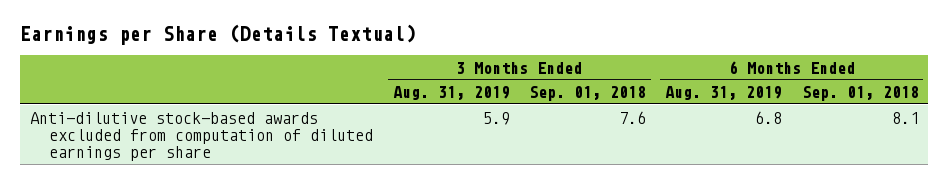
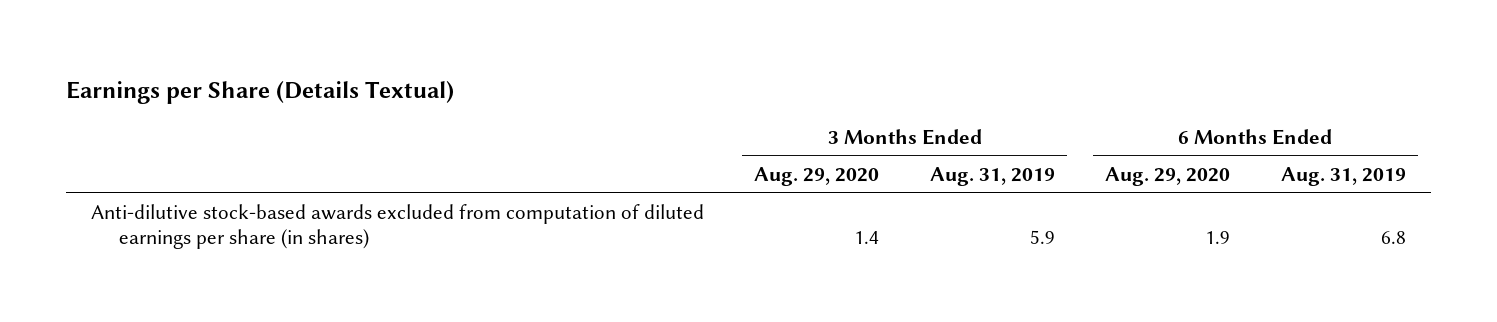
- | 3 Months Ended Aug. 31, 2019 | 3 Months Ended Sep. 01, 2018 | 6 Months Ended Aug. 31, 2019 | 6 Months Ended Sep. 01, 2018
+ | 3 Months Ended Aug. 29, 2020 | 3 Months Ended Aug. 31, 2019 | 6 Months Ended Aug. 29, 2020 | 6 Months Ended Aug. 31, 2019
- Anti-dilutive stock-based awards excluded from computation of diluted earnings per share | 5.9 | 7.6 | 6.8 | 8.1
+ Anti-dilutive stock-based awards excluded from computation of diluted earnings per share (in shares) | 1.4 | 5.9 | 1.9 | 6.8

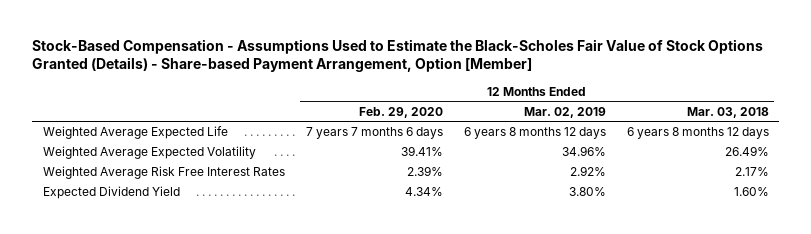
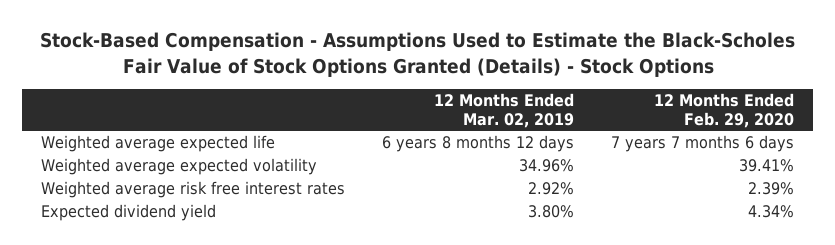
- Stock-Based Compensation - Assumptions Used to Estimate the Black-Scholes Fair Value of Stock Options Granted (Details) - Share-based Payment Arrangement, Option [Member]
+ Stock-Based Compensation - Assumptions Used to Estimate the Black-Scholes Fair Value of Stock Options Granted (Details) - Stock Options
- | 12 Months Ended Feb. 29, 2020 | 12 Months Ended Mar. 02, 2019 | 12 Months Ended Mar. 03, 2018
+ | 12 Months Ended Mar. 02, 2019 | 12 Months Ended Feb. 29, 2020
- Weighted Average Expected Life | 7 years 7 months 6 days | 6 years 8 months 12 days | 6 years 8 months 12 days
- Weighted Average Expected Volatility | 39.41% | 34.96% | 26.49%
- Weighted Average Risk Free Interest Rates | 2.39% | 2.92% | 2.17%
- Expected Dividend Yield | 4.34% | 3.80% | 1.60%
+ Weighted average expected life | 6 years 8 months 12 days | 7 years 7 months 6 days
+ Weighted average expected volatility | 34.96% | 39.41%
+ Weighted average risk free interest rates | 2.92% | 2.39%
+ Expected dividend yield | 3.80% | 4.34%

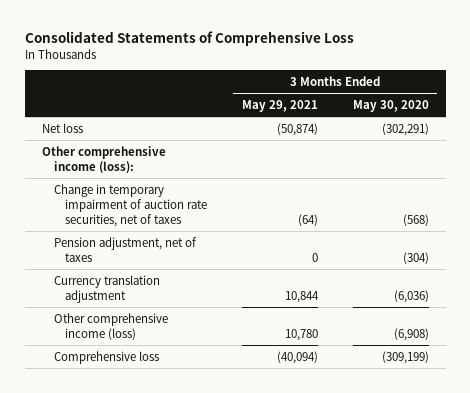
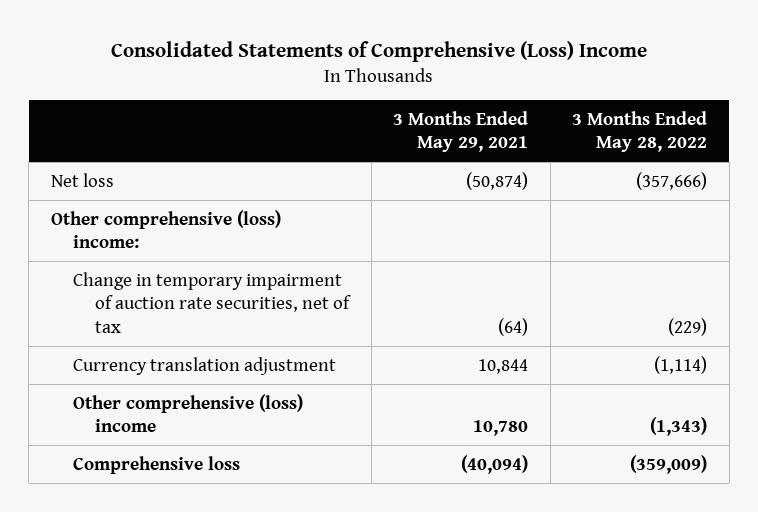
- Consolidated Statements of Comprehensive Loss
+ Consolidated Statements of Comprehensive (Loss) Income
- | 3 Months Ended May 29, 2021 | 3 Months Ended May 30, 2020
+ | 3 Months Ended May 29, 2021 | 3 Months Ended May 28, 2022
- Other comprehensive income (loss):
- Change in temporary impairment of auction rate securities, net of taxes | (64) | (568)
- Pension adjustment, net of taxes | 0 | (304)
+ Other comprehensive (loss) income:
+ Change in temporary impairment of auction rate securities, net of tax | (64) | (229)
- Other comprehensive income (loss) | 10,780 | (6,908)
+ Other comprehensive (loss) income | 10,780 | (1,343)

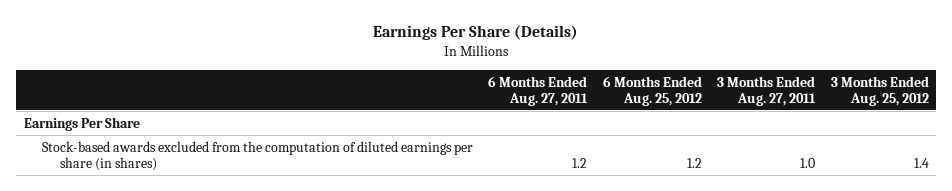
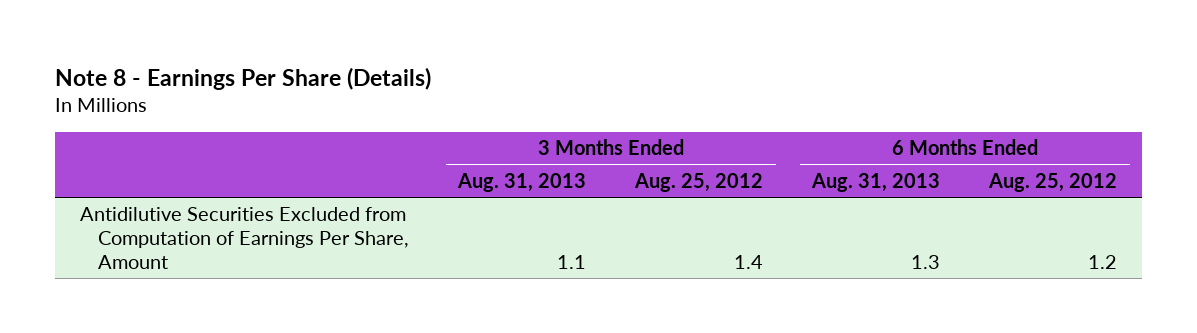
- Earnings Per Share (Details)
+ Note 8 - Earnings Per Share (Details)
- | 6 Months Ended Aug. 27, 2011 | 6 Months Ended Aug. 25, 2012 | 3 Months Ended Aug. 27, 2011 | 3 Months Ended Aug. 25, 2012
+ | 3 Months Ended Aug. 31, 2013 | 3 Months Ended Aug. 25, 2012 | 6 Months Ended Aug. 31, 2013 | 6 Months Ended Aug. 25, 2012
- Earnings Per Share
- Stock-based awards excluded from the computation of diluted earnings per share (in shares) | 1.2 | 1.2 | 1.0 | 1.4
+ Antidilutive Securities Excluded from Computation of Earnings Per Share, Amount | 1.1 | 1.4 | 1.3 | 1.2

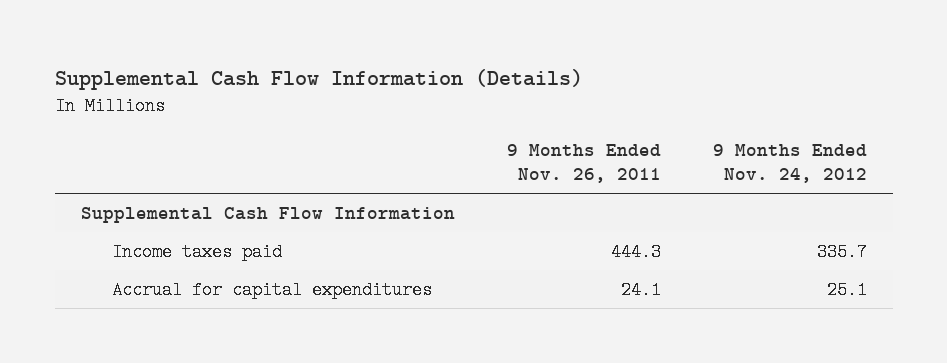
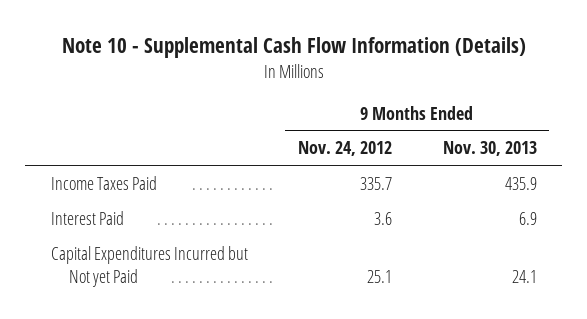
- Supplemental Cash Flow Information (Details)
+ Note 10 - Supplemental Cash Flow Information (Details)
- | 9 Months Ended Nov. 26, 2011 | 9 Months Ended Nov. 24, 2012
+ | 9 Months Ended Nov. 24, 2012 | 9 Months Ended Nov. 30, 2013
- Supplemental Cash Flow Information
- Income taxes paid | 444.3 | 335.7
- Accrual for capital expenditures | 24.1 | 25.1
+ Income Taxes Paid | 335.7 | 435.9
+ Interest Paid | 3.6 | 6.9
+ Capital Expenditures Incurred but Not yet Paid | 25.1 | 24.1

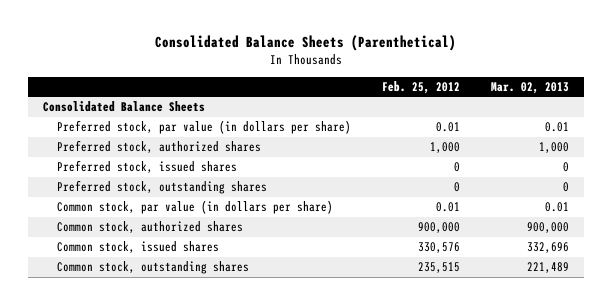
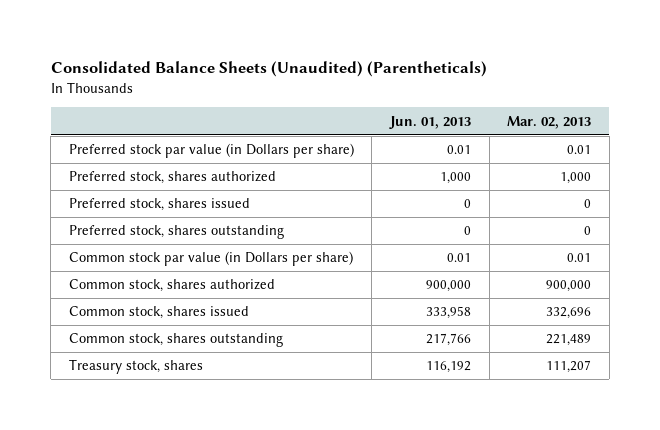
- Consolidated Balance Sheets (Parenthetical)
+ Consolidated Balance Sheets (Unaudited) (Parentheticals)
- | Feb. 25, 2012 | Mar. 02, 2013
+ | Jun. 01, 2013 | Mar. 02, 2013
- Consolidated Balance Sheets
- Preferred stock, par value (in dollars per share) | 0.01 | 0.01
- Preferred stock, authorized shares | 1,000 | 1,000
- Preferred stock, issued shares | 0 | 0
- Preferred stock, outstanding shares | 0 | 0
- Common stock, par value (in dollars per share) | 0.01 | 0.01
- Common stock, authorized shares | 900,000 | 900,000
- Common stock, issued shares | 330,576 | 332,696
- Common stock, outstanding shares | 235,515 | 221,489
+ Preferred stock par value (in Dollars per share) | 0.01 | 0.01
+ Preferred stock, shares authorized | 1,000 | 1,000
+ Preferred stock, shares issued | 0 | 0
+ Preferred stock, shares outstanding | 0 | 0
+ Common stock par value (in Dollars per share) | 0.01 | 0.01
+ Common stock, shares authorized | 900,000 | 900,000
+ Common stock, shares issued | 333,958 | 332,696
+ Common stock, shares outstanding | 217,766 | 221,489
+ Treasury stock, shares | 116,192 | 111,207

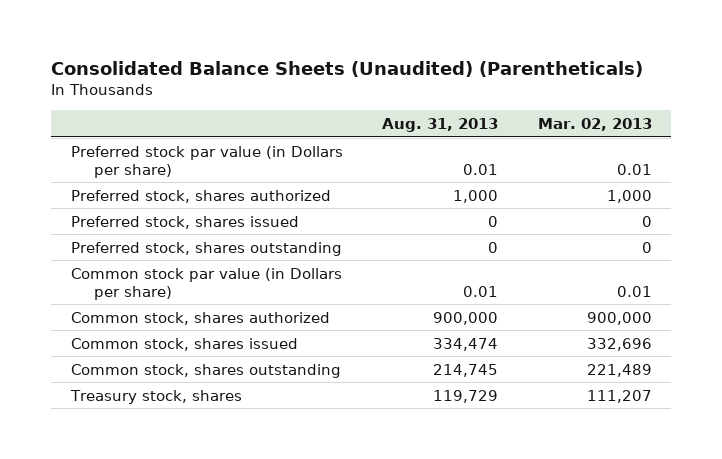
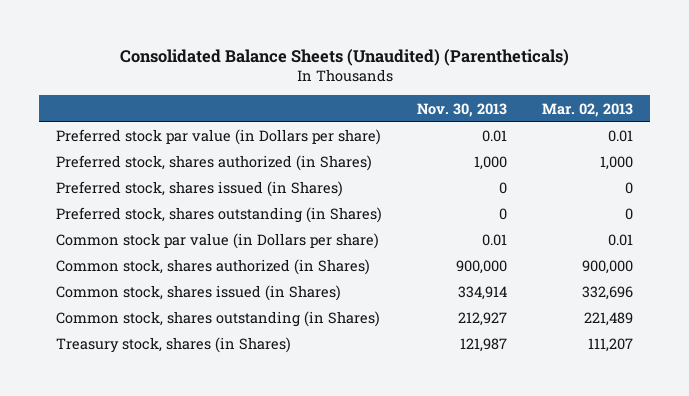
- | Aug. 31, 2013 | Mar. 02, 2013
+ | Nov. 30, 2013 | Mar. 02, 2013
- Preferred stock, shares authorized | 1,000 | 1,000
- Preferred stock, shares issued | 0 | 0
- Preferred stock, shares outstanding | 0 | 0
+ Preferred stock, shares authorized (in Shares) | 1,000 | 1,000
+ Preferred stock, shares issued (in Shares) | 0 | 0
+ Preferred stock, shares outstanding (in Shares) | 0 | 0
- Common stock, shares authorized | 900,000 | 900,000
- Common stock, shares issued | 334,474 | 332,696
- Common stock, shares outstanding | 214,745 | 221,489
- Treasury stock, shares | 119,729 | 111,207
+ Common stock, shares authorized (in Shares) | 900,000 | 900,000
+ Common stock, shares issued (in Shares) | 334,914 | 332,696
+ Common stock, shares outstanding (in Shares) | 212,927 | 221,489
+ Treasury stock, shares (in Shares) | 121,987 | 111,207

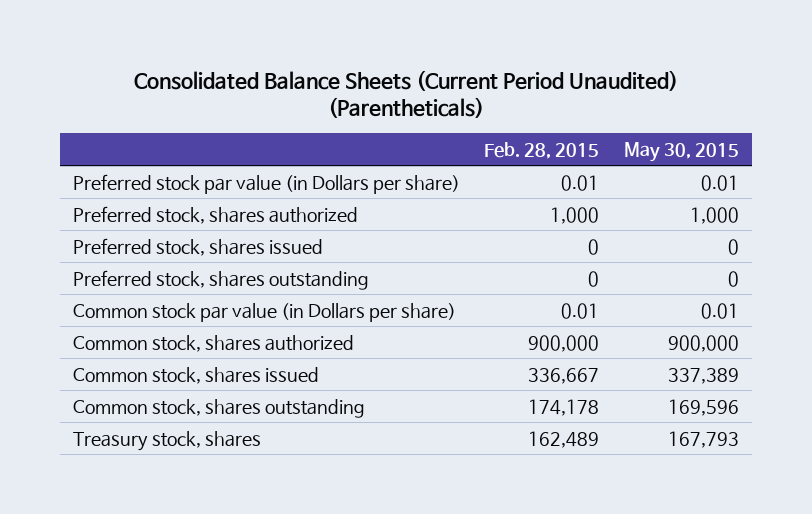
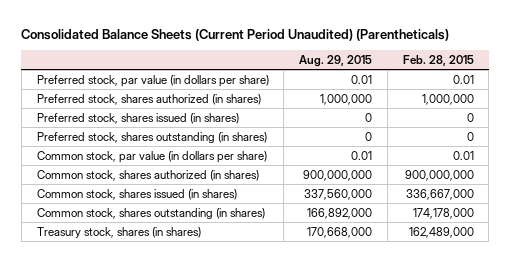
- | Feb. 28, 2015 | May 30, 2015
+ | Aug. 29, 2015 | Feb. 28, 2015
- Preferred stock par value (in Dollars per share) | 0.01 | 0.01
- Preferred stock, shares authorized | 1,000 | 1,000
- Preferred stock, shares issued | 0 | 0
- Preferred stock, shares outstanding | 0 | 0
- Common stock par value (in Dollars per share) | 0.01 | 0.01
- Common stock, shares authorized | 900,000 | 900,000
- Common stock, shares issued | 336,667 | 337,389
- Common stock, shares outstanding | 174,178 | 169,596
- Treasury stock, shares | 162,489 | 167,793
+ Preferred stock, par value (in dollars per share) | 0.01 | 0.01
+ Preferred stock, shares authorized (in shares) | 1,000,000 | 1,000,000
+ Preferred stock, shares issued (in shares) | 0 | 0
+ Preferred stock, shares outstanding (in shares) | 0 | 0
+ Common stock, par value (in dollars per share) | 0.01 | 0.01
+ Common stock, shares authorized (in shares) | 900,000,000 | 900,000,000
+ Common stock, shares issued (in shares) | 337,560,000 | 336,667,000
+ Common stock, shares outstanding (in shares) | 166,892,000 | 174,178,000
+ Treasury stock, shares (in shares) | 170,668,000 | 162,489,000

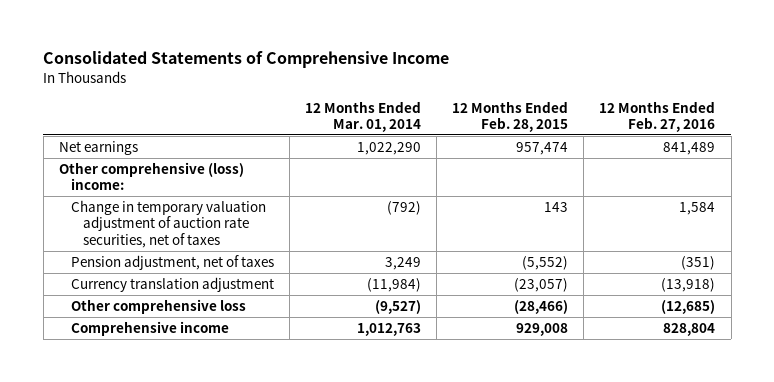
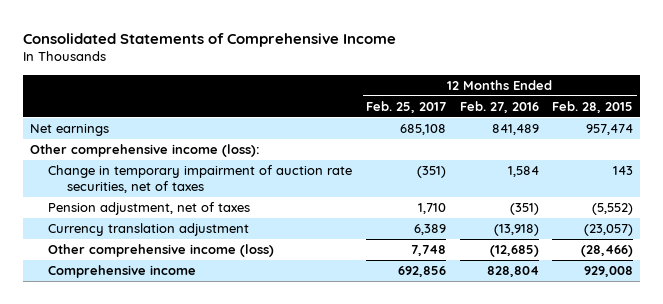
- | 12 Months Ended Mar. 01, 2014 | 12 Months Ended Feb. 28, 2015 | 12 Months Ended Feb. 27, 2016
+ | 12 Months Ended Feb. 25, 2017 | 12 Months Ended Feb. 27, 2016 | 12 Months Ended Feb. 28, 2015
- Other comprehensive (loss) income:
- Change in temporary valuation adjustment of auction rate securities, net of taxes | (792) | 143 | 1,584
+ Other comprehensive income (loss):
+ Change in temporary impairment of auction rate securities, net of taxes | (351) | 1,584 | 143
- Other comprehensive loss | (9,527) | (28,466) | (12,685)
+ Other comprehensive income (loss) | 7,748 | (12,685) | (28,466)

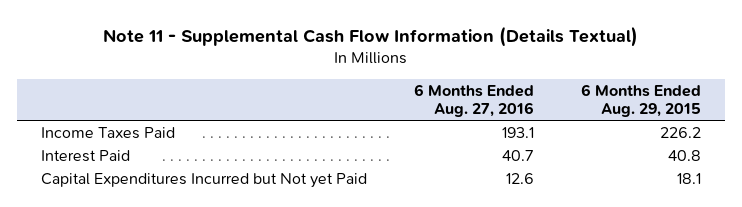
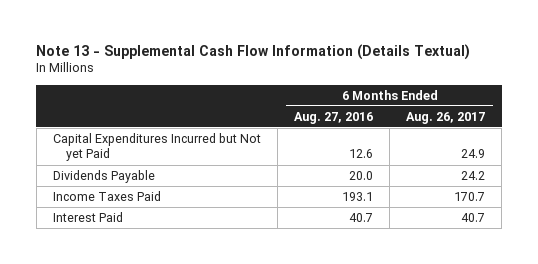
- Note 11 - Supplemental Cash Flow Information (Details Textual)
+ Note 13 - Supplemental Cash Flow Information (Details Textual)
- | 6 Months Ended Aug. 27, 2016 | 6 Months Ended Aug. 29, 2015
+ | 6 Months Ended Aug. 27, 2016 | 6 Months Ended Aug. 26, 2017
moved up: Capital Expenditures Incurred but Not yet Paid | 12.6 | 24.9
+ Dividends Payable | 20.0 | 24.2

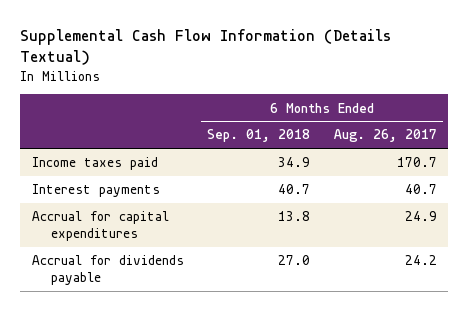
- Note 13 - Supplemental Cash Flow Information (Details Textual)
+ Supplemental Cash Flow Information (Details Textual)
- | 6 Months Ended Aug. 27, 2016 | 6 Months Ended Aug. 26, 2017
+ | 6 Months Ended Sep. 01, 2018 | 6 Months Ended Aug. 26, 2017
- Capital Expenditures Incurred but Not yet Paid | 12.6 | 24.9
- Dividends Payable | 20.0 | 24.2
- Income Taxes Paid | 193.1 | 170.7
- Interest Paid | 40.7 | 40.7
+ Income taxes paid | 34.9 | 170.7
+ Interest payments | 40.7 | 40.7
+ Accrual for capital expenditures | 13.8 | 24.9
+ Accrual for dividends payable | 27.0 | 24.2

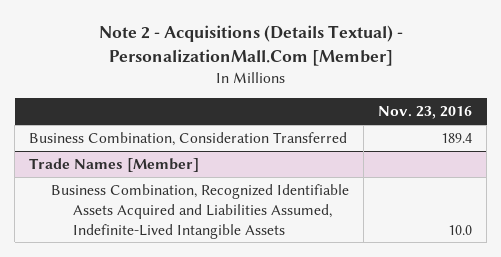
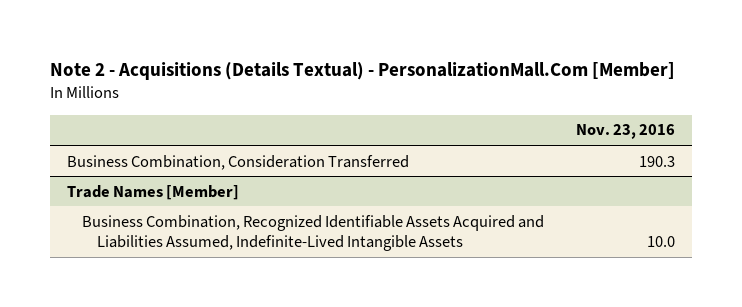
- Business Combination, Consideration Transferred | 189.4
+ Business Combination, Consideration Transferred | 190.3

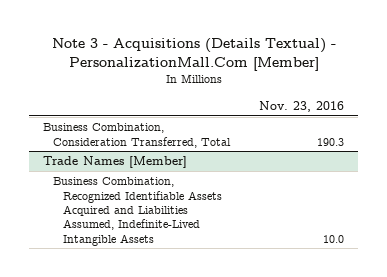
- Note 2 - Acquisitions (Details Textual) - PersonalizationMall.Com [Member]
+ Note 3 - Acquisitions (Details Textual) - PersonalizationMall.Com [Member]
- Business Combination, Consideration Transferred | 190.3
+ Business Combination, Consideration Transferred, Total | 190.3

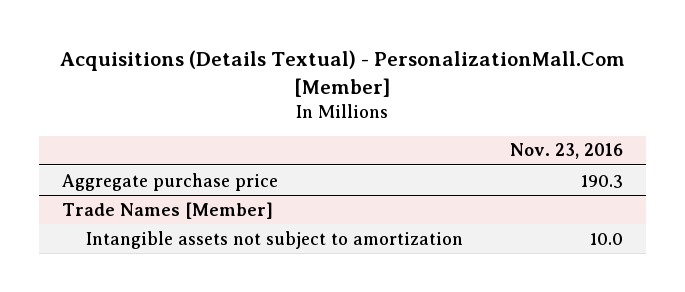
- Note 3 - Acquisitions (Details Textual) - PersonalizationMall.Com [Member]
+ Acquisitions (Details Textual) - PersonalizationMall.Com [Member]
- Business Combination, Consideration Transferred, Total | 190.3
+ Aggregate purchase price | 190.3
@ Trade Names [Member]
- Business Combination, Recognized Identifiable Assets Acquired and Liabilities Assumed, Indefinite-Lived Intangible Assets | 10.0
+ Intangible assets not subject to amortization | 10.0

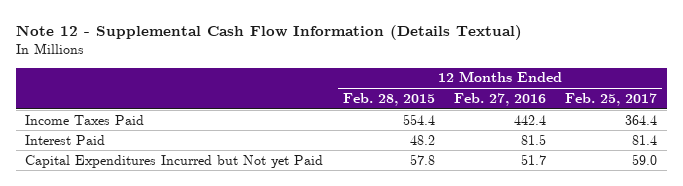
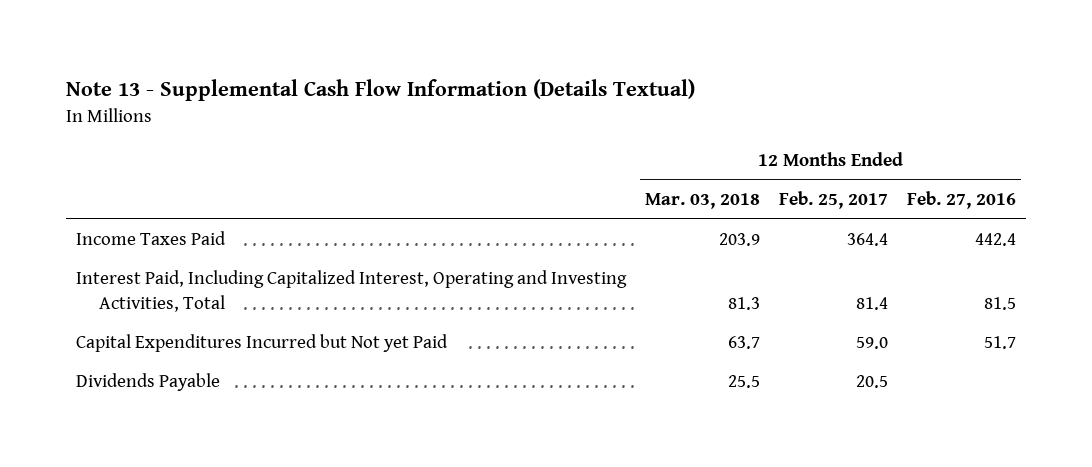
- Note 12 - Supplemental Cash Flow Information (Details Textual)
+ Note 13 - Supplemental Cash Flow Information (Details Textual)
- | 12 Months Ended Feb. 28, 2015 | 12 Months Ended Feb. 27, 2016 | 12 Months Ended Feb. 25, 2017
+ | 12 Months Ended Mar. 03, 2018 | 12 Months Ended Feb. 25, 2017 | 12 Months Ended Feb. 27, 2016
- Interest Paid | 48.2 | 81.5 | 81.4
+ Interest Paid, Including Capitalized Interest, Operating and Investing Activities, Total | 81.3 | 81.4 | 81.5
+ Dividends Payable | 25.5 | 20.5 |

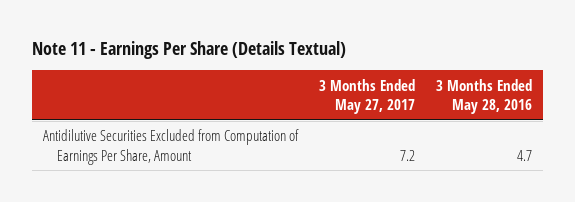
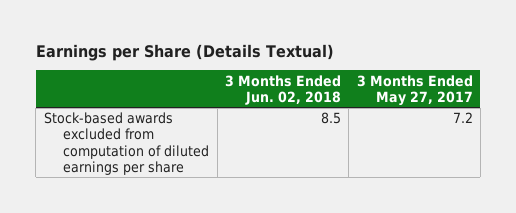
- Note 11 - Earnings Per Share (Details Textual)
+ Earnings per Share (Details Textual)
- | 3 Months Ended May 27, 2017 | 3 Months Ended May 28, 2016
+ | 3 Months Ended Jun. 02, 2018 | 3 Months Ended May 27, 2017
- Antidilutive Securities Excluded from Computation of Earnings Per Share, Amount | 7.2 | 4.7
+ Stock-based awards excluded from computation of diluted earnings per share | 8.5 | 7.2

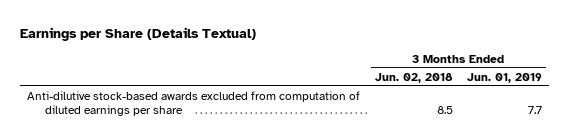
- | 3 Months Ended Jun. 02, 2018 | 3 Months Ended May 27, 2017
+ | 3 Months Ended Jun. 02, 2018 | 3 Months Ended Jun. 01, 2019
- Stock-based awards excluded from computation of diluted earnings per share | 8.5 | 7.2
+ Anti-dilutive stock-based awards excluded from computation of diluted earnings per share | 8.5 | 7.7

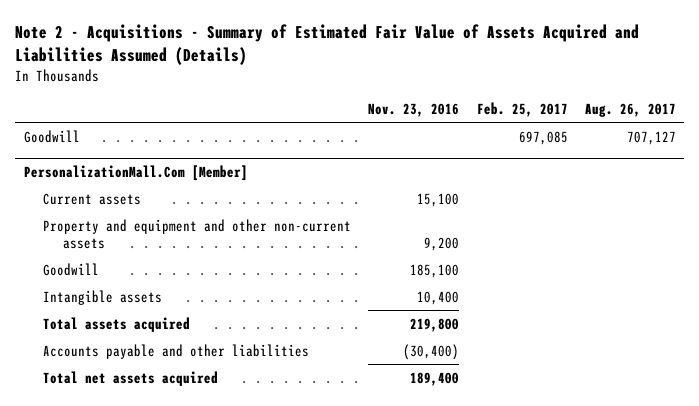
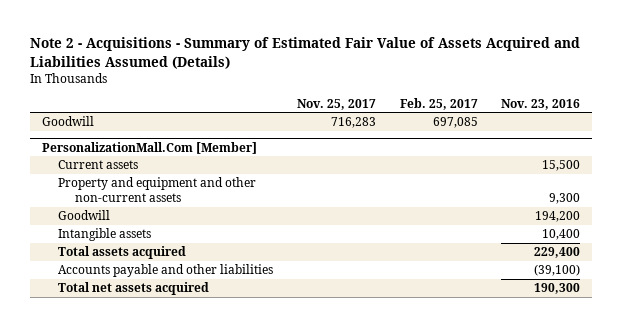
- | Nov. 23, 2016 | Feb. 25, 2017 | Aug. 26, 2017
+ | Nov. 25, 2017 | Feb. 25, 2017 | Nov. 23, 2016
@ PersonalizationMall.Com [Member]
- Current assets | 15,100 | |
- Property and equipment and other non-current assets | 9,200 | |
- Goodwill | 185,100 | |
+ Current assets | | | 15,500
+ Property and equipment and other non-current assets | | | 9,300
+ Goodwill | | | 194,200
- Total assets acquired | 219,800 | |
- Accounts payable and other liabilities | (30,400) | |
- Total net assets acquired | 189,400 | |
+ Total assets acquired | | | 229,400
+ Accounts payable and other liabilities | | | (39,100)
+ Total net assets acquired | | | 190,300

